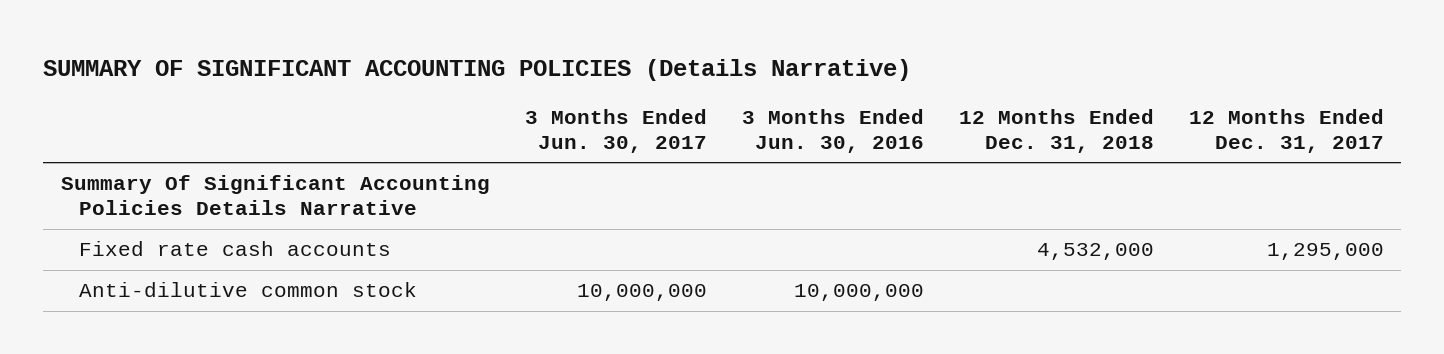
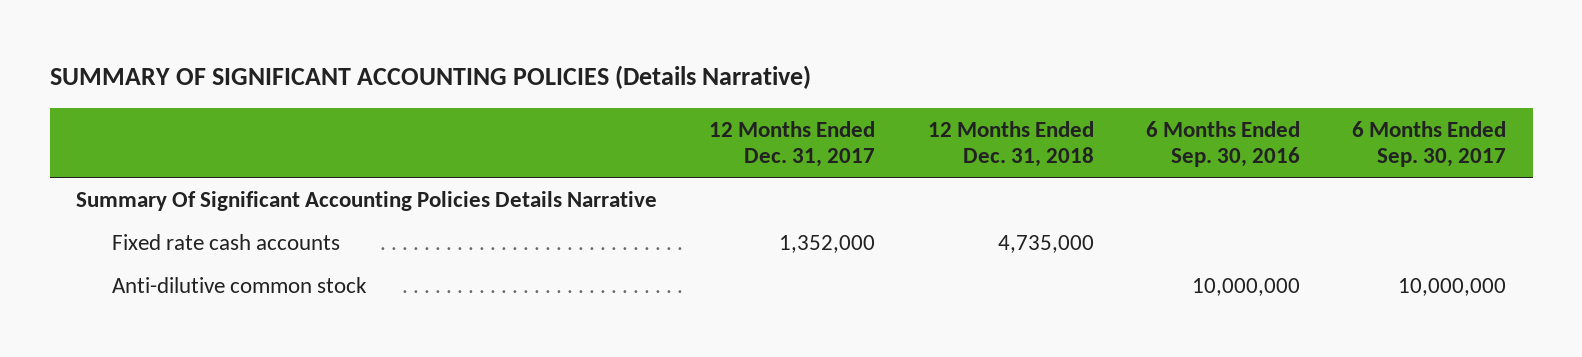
- | 3 Months Ended Jun. 30, 2017 | 3 Months Ended Jun. 30, 2016 | 12 Months Ended Dec. 31, 2018 | 12 Months Ended Dec. 31, 2017
+ | 12 Months Ended Dec. 31, 2017 | 12 Months Ended Dec. 31, 2018 | 6 Months Ended Sep. 30, 2016 | 6 Months Ended Sep. 30, 2017
- Fixed rate cash accounts | | | 4,532,000 | 1,295,000
+ Fixed rate cash accounts | 1,352,000 | 4,735,000 | |

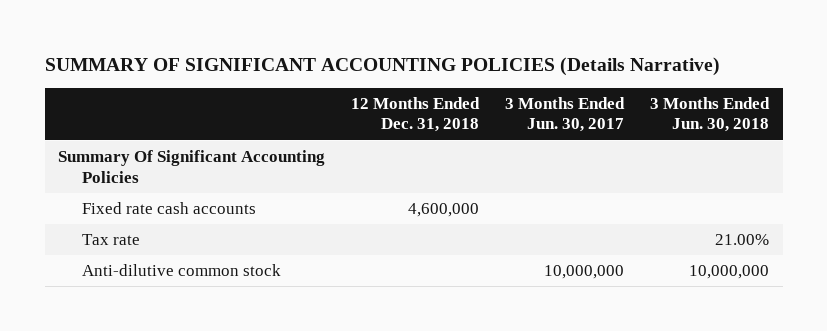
- | 12 Months Ended Dec. 31, 2017 | 12 Months Ended Dec. 31, 2018 | 6 Months Ended Sep. 30, 2016 | 6 Months Ended Sep. 30, 2017
+ | 12 Months Ended Dec. 31, 2018 | 3 Months Ended Jun. 30, 2017 | 3 Months Ended Jun. 30, 2018
- Summary Of Significant Accounting Policies Details Narrative
- Fixed rate cash accounts | 1,352,000 | 4,735,000 | |
+ Summary Of Significant Accounting Policies
+ Fixed rate cash accounts | 4,600,000 | |
+ Tax rate | | | 21.00%

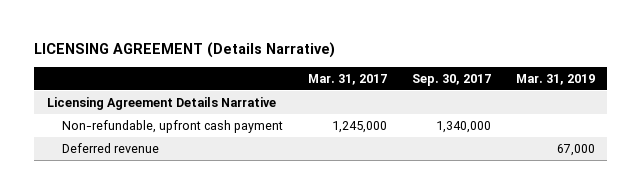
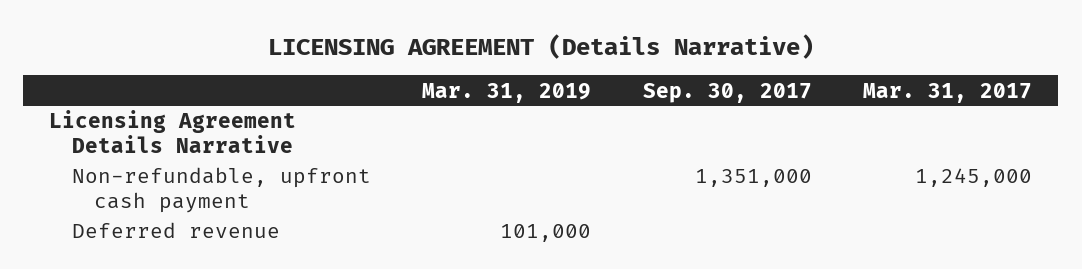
- | Mar. 31, 2017 | Sep. 30, 2017 | Mar. 31, 2019
+ | Mar. 31, 2019 | Sep. 30, 2017 | Mar. 31, 2017
- Non-refundable, upfront cash payment | 1,245,000 | 1,340,000 |
- Deferred revenue | | | 67,000
+ Non-refundable, upfront cash payment | | 1,351,000 | 1,245,000
+ Deferred revenue | 101,000 | |

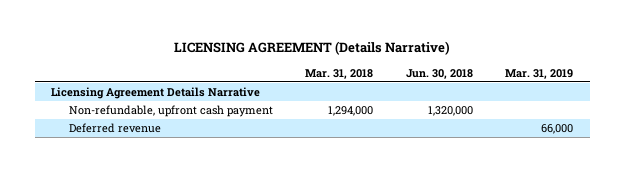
- | Mar. 31, 2019 | Sep. 30, 2017 | Mar. 31, 2017
+ | Mar. 31, 2018 | Jun. 30, 2018 | Mar. 31, 2019
- Deferred revenue | 101,000 | |
+ Deferred revenue | | | 66,000

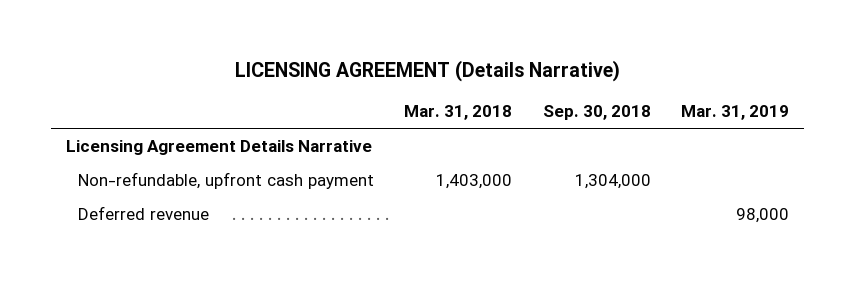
- | Mar. 31, 2018 | Jun. 30, 2018 | Mar. 31, 2019
+ | Mar. 31, 2018 | Sep. 30, 2018 | Mar. 31, 2019
- Non-refundable, upfront cash payment | 1,294,000 | 1,320,000 |
- Deferred revenue | | | 66,000
+ Non-refundable, upfront cash payment | 1,403,000 | 1,304,000 |
+ Deferred revenue | | | 98,000

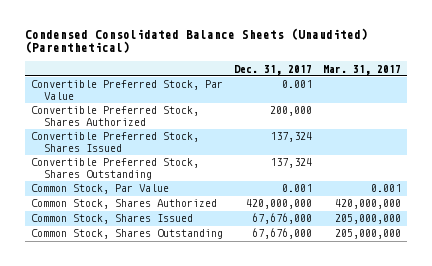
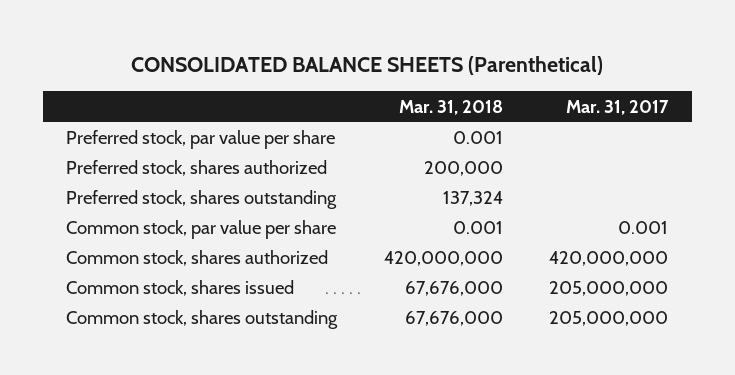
- Condensed Consolidated Balance Sheets (Unaudited) (Parenthetical)
+ CONSOLIDATED BALANCE SHEETS (Parenthetical)
- | Dec. 31, 2017 | Mar. 31, 2017
+ | Mar. 31, 2018 | Mar. 31, 2017
- Convertible Preferred Stock, Par Value | 0.001 |
- Convertible Preferred Stock, Shares Authorized | 200,000 |
- Convertible Preferred Stock, Shares Issued | 137,324 |
- Convertible Preferred Stock, Shares Outstanding | 137,324 |
- Common Stock, Par Value | 0.001 | 0.001
- Common Stock, Shares Authorized | 420,000,000 | 420,000,000
- Common Stock, Shares Issued | 67,676,000 | 205,000,000
- Common Stock, Shares Outstanding | 67,676,000 | 205,000,000
+ Preferred stock, par value per share | 0.001 |
+ Preferred stock, shares authorized | 200,000 |
+ Preferred stock, shares outstanding | 137,324 |
+ Common stock, par value per share | 0.001 | 0.001
+ Common stock, shares authorized | 420,000,000 | 420,000,000
+ Common stock, shares issued | 67,676,000 | 205,000,000
+ Common stock, shares outstanding | 67,676,000 | 205,000,000

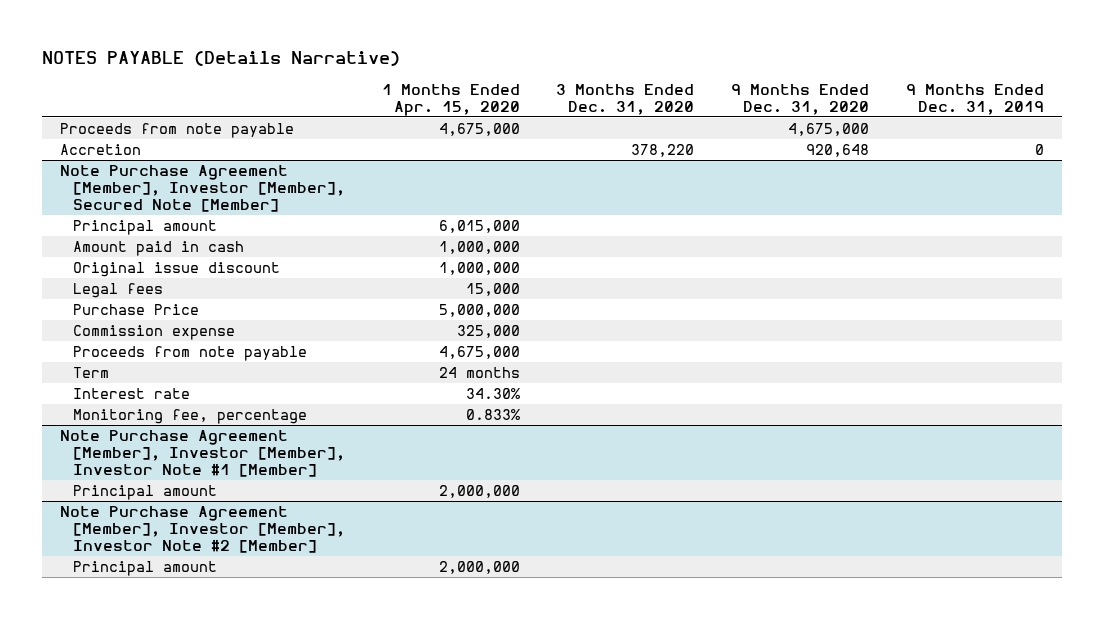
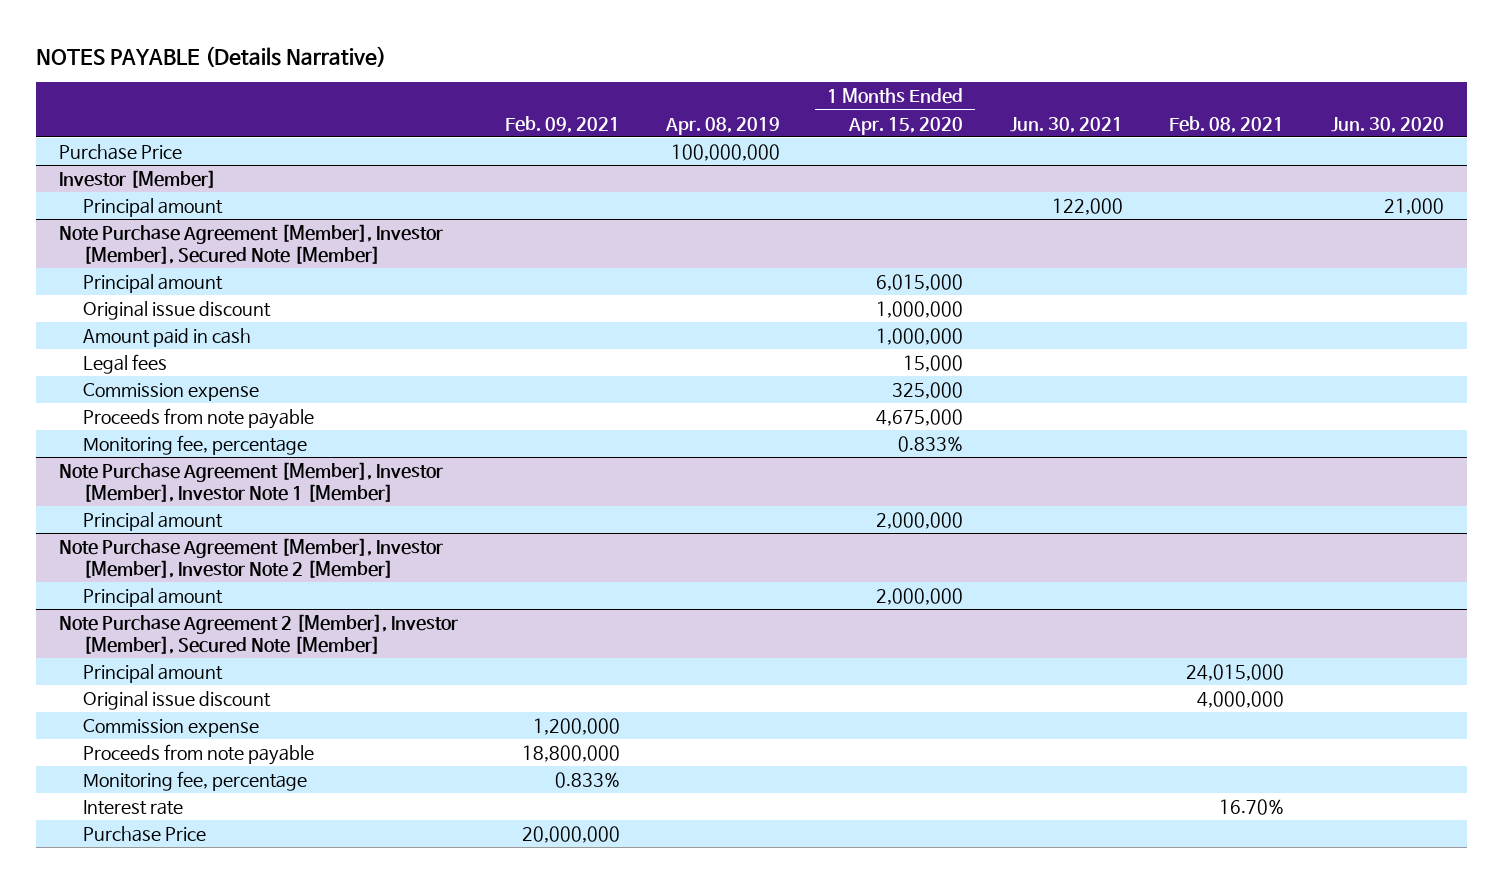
- | 1 Months Ended Apr. 15, 2020 | 3 Months Ended Dec. 31, 2020 | 9 Months Ended Dec. 31, 2020 | 9 Months Ended Dec. 31, 2019
+ | Feb. 09, 2021 | Apr. 08, 2019 | 1 Months Ended Apr. 15, 2020 | Jun. 30, 2021 | Feb. 08, 2021 | Jun. 30, 2020
- Proceeds from note payable | 4,675,000 | | 4,675,000 |
- Accretion | | 378,220 | 920,648 | 0
+ Purchase Price | | 100,000,000 | | | |
+ Investor [Member]
+ Principal amount | | | | 122,000 | | 21,000
@ Note Purchase Agreement [Member], Investor [Member], Secured Note [Member]
moved down: Amount paid in cash | | | 1,000,000 | | |
- Purchase Price | 5,000,000 | | |
- Term | 24 months | | |
- Interest rate | 34.30% | | |
- Note Purchase Agreement [Member], Investor [Member], Investor Note #1 [Member]
+ Note Purchase Agreement [Member], Investor [Member], Investor Note 1 [Member]
- Note Purchase Agreement [Member], Investor [Member], Investor Note #2 [Member]
+ Note Purchase Agreement [Member], Investor [Member], Investor Note 2 [Member]
+ Note Purchase Agreement 2 [Member], Investor [Member], Secured Note [Member]
+ Principal amount | | | | | 24,015,000 |
+ Original issue discount | | | | | 4,000,000 |
+ Commission expense | 1,200,000 | | | | |
+ Proceeds from note payable | 18,800,000 | | | | |
+ Monitoring fee, percentage | 0.833% | | | | |
+ Interest rate | | | | | 16.70% |
+ Purchase Price | 20,000,000 | | | | |

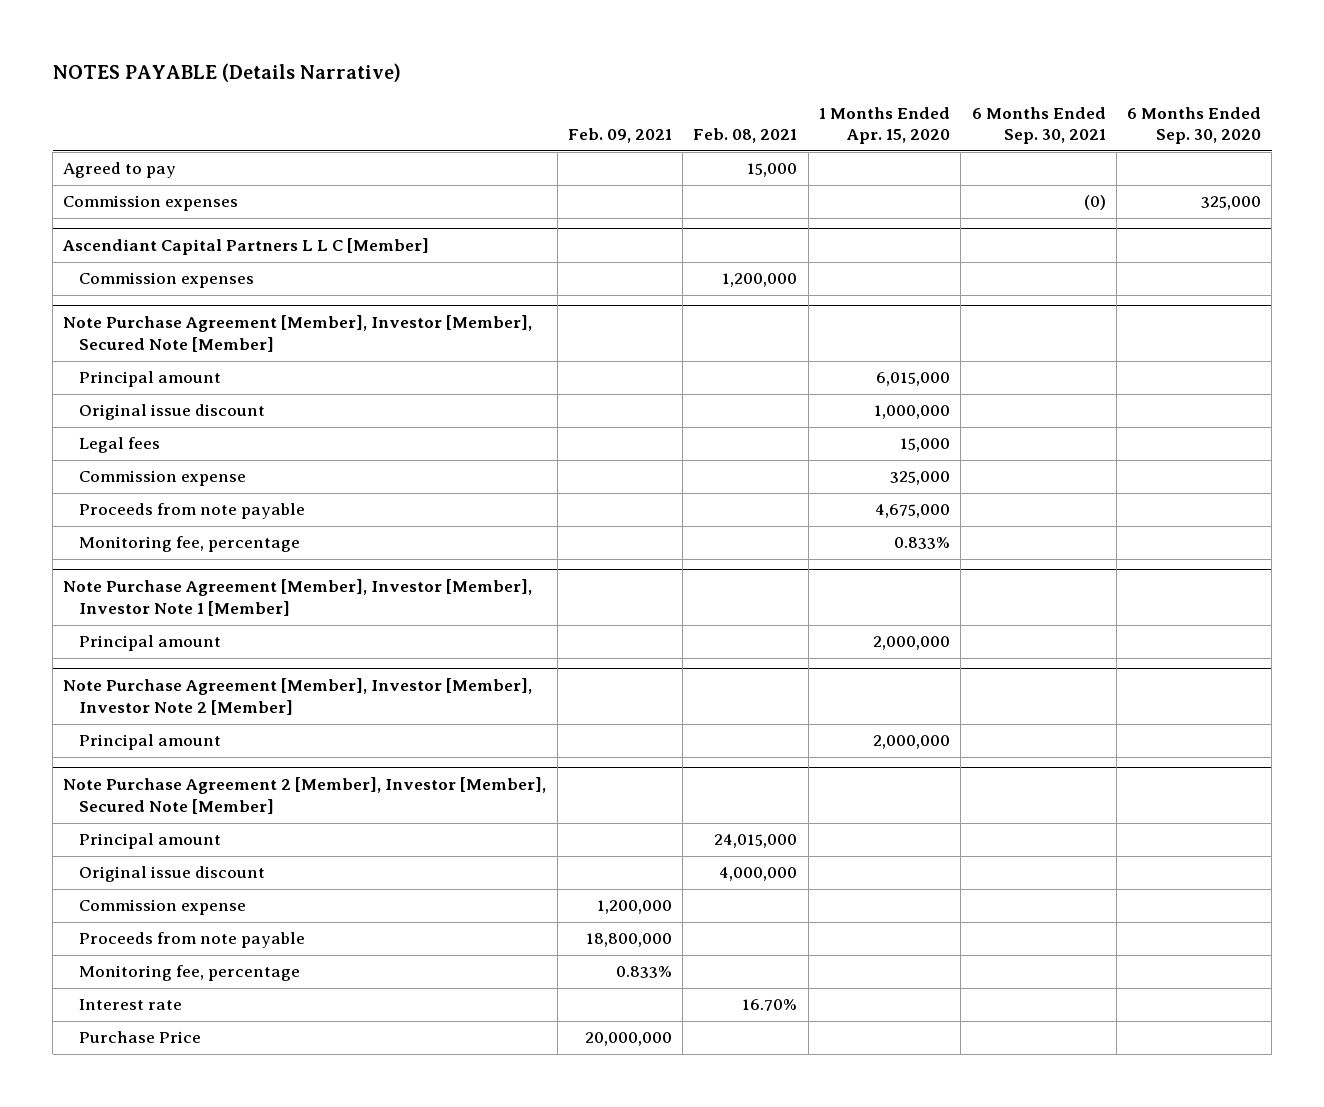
- | Feb. 09, 2021 | Apr. 08, 2019 | 1 Months Ended Apr. 15, 2020 | Jun. 30, 2021 | Feb. 08, 2021 | Jun. 30, 2020
+ | Feb. 09, 2021 | Feb. 08, 2021 | 1 Months Ended Apr. 15, 2020 | 6 Months Ended Sep. 30, 2021 | 6 Months Ended Sep. 30, 2020
- Purchase Price | | 100,000,000 | | | |
- Investor [Member]
- Principal amount | | | | 122,000 | | 21,000
+ Agreed to pay | | 15,000 | | |
+ Commission expenses | | | | (0) | 325,000
+ Ascendiant Capital Partners L L C [Member]
+ Commission expenses | | 1,200,000 | | |
@ Note Purchase Agreement [Member], Investor [Member], Secured Note [Member]
- Amount paid in cash | | | 1,000,000 | | |

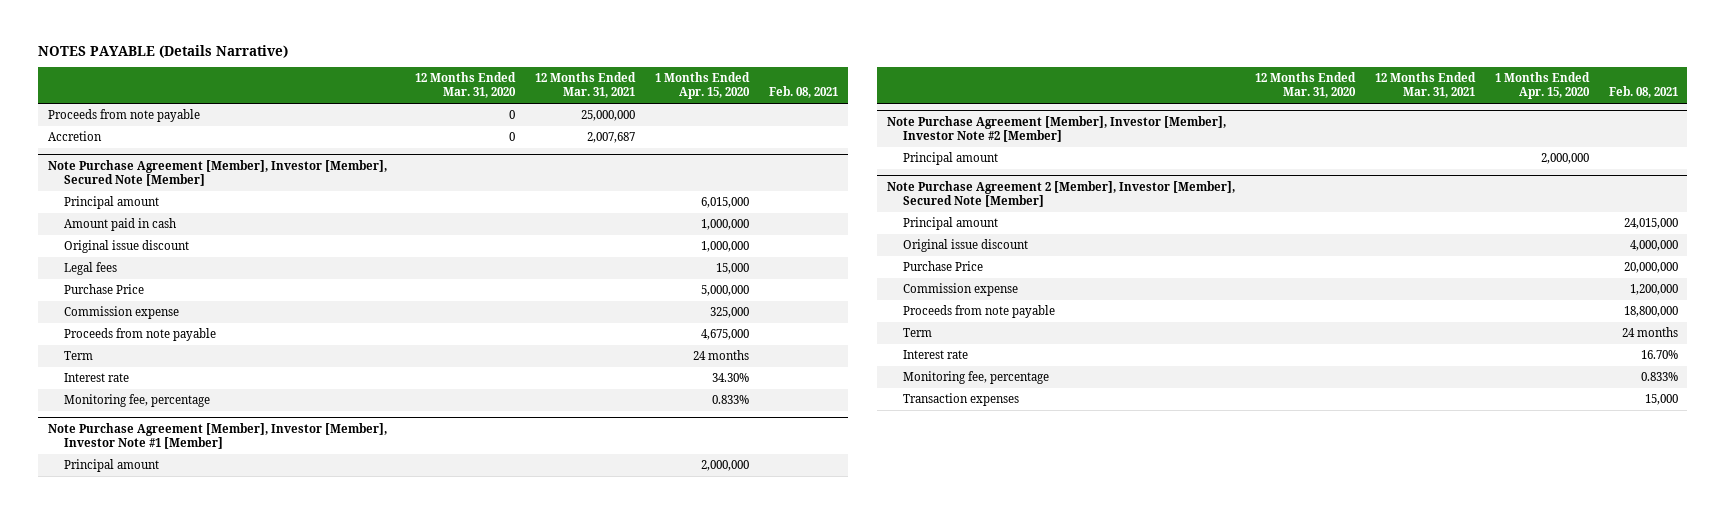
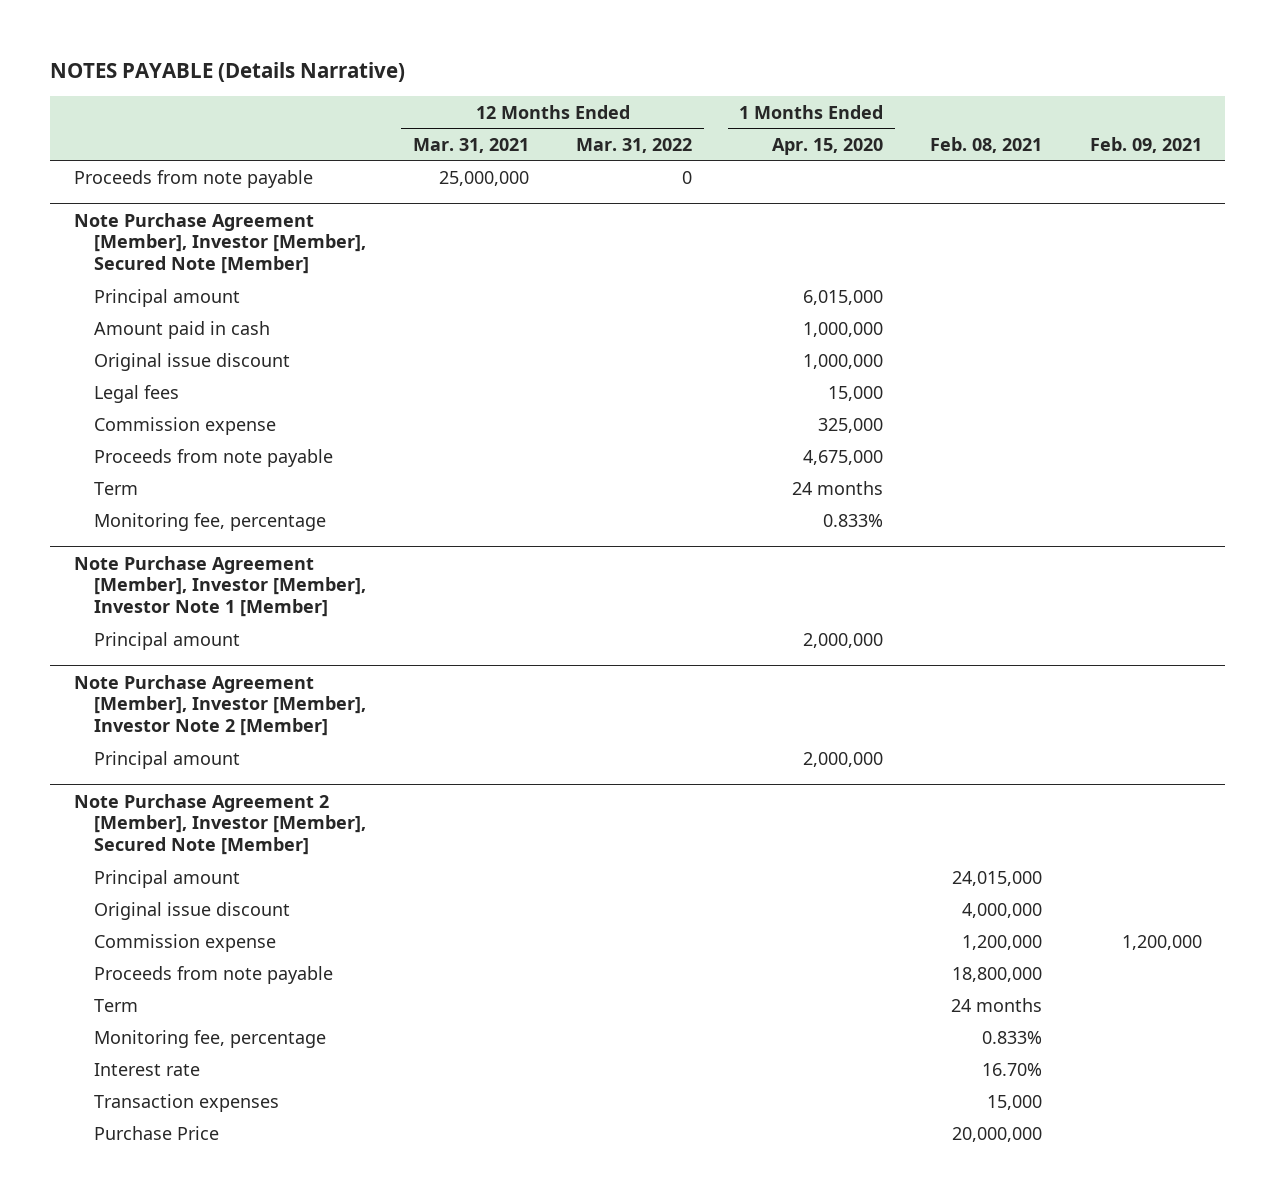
- | 12 Months Ended Mar. 31, 2020 | 12 Months Ended Mar. 31, 2021 | 1 Months Ended Apr. 15, 2020 | Feb. 08, 2021
+ | 12 Months Ended Mar. 31, 2021 | 12 Months Ended Mar. 31, 2022 | 1 Months Ended Apr. 15, 2020 | Feb. 08, 2021 | Feb. 09, 2021
- Accretion | 0 | 2,007,687 | |
@ Note Purchase Agreement [Member], Investor [Member], Secured Note [Member]
- Purchase Price | | | 5,000,000 |
- Interest rate | | | 34.30% |
- Note Purchase Agreement [Member], Investor [Member], Investor Note #1 [Member]
+ Note Purchase Agreement [Member], Investor [Member], Investor Note 1 [Member]
- Note Purchase Agreement [Member], Investor [Member], Investor Note #2 [Member]
+ Note Purchase Agreement [Member], Investor [Member], Investor Note 2 [Member]
@ Note Purchase Agreement 2 [Member], Investor [Member], Secured Note [Member]
moved down: Interest rate | | | | 16.70% |
moved down: Purchase Price | | | | 20,000,000 |

